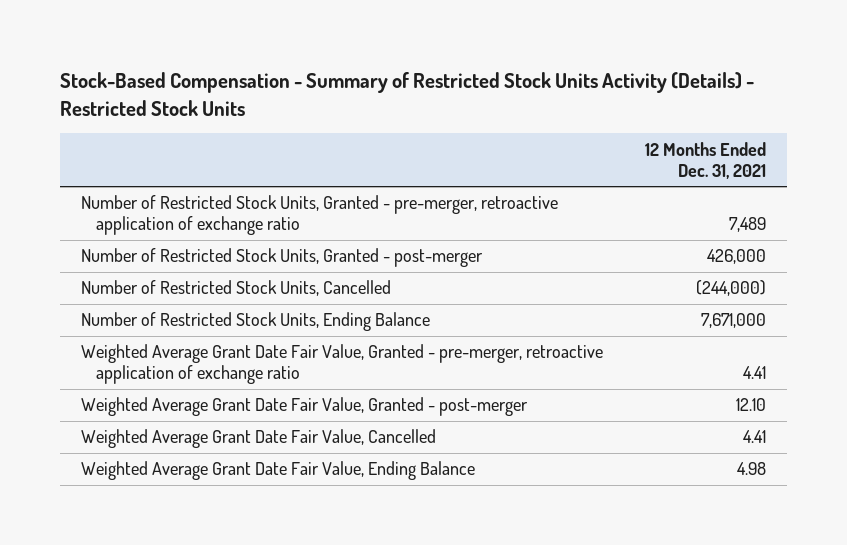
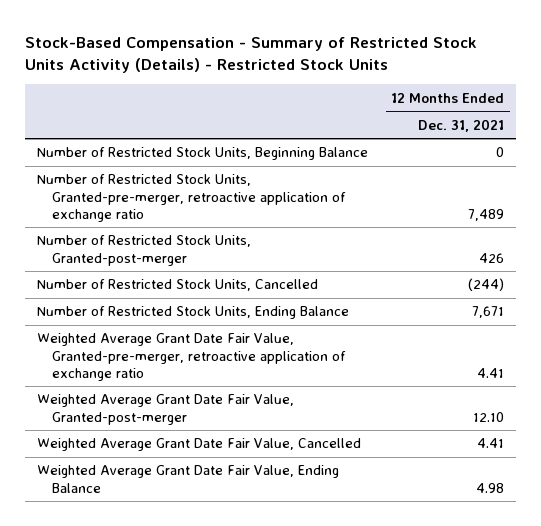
- Number of Restricted Stock Units, Granted - pre-merger, retroactive application of exchange ratio | 7,489
- Number of Restricted Stock Units, Granted - post-merger | 426,000
- Number of Restricted Stock Units, Cancelled | (244,000)
- Number of Restricted Stock Units, Ending Balance | 7,671,000
- Weighted Average Grant Date Fair Value, Granted - pre-merger, retroactive application of exchange ratio | 4.41
- Weighted Average Grant Date Fair Value, Granted - post-merger | 12.10
+ Number of Restricted Stock Units, Beginning Balance | 0
+ Number of Restricted Stock Units, Granted-pre-merger, retroactive application of exchange ratio | 7,489
+ Number of Restricted Stock Units, Granted-post-merger | 426
+ Number of Restricted Stock Units, Cancelled | (244)
+ Number of Restricted Stock Units, Ending Balance | 7,671
+ Weighted Average Grant Date Fair Value, Granted-pre-merger, retroactive application of exchange ratio | 4.41
+ Weighted Average Grant Date Fair Value, Granted-post-merger | 12.10

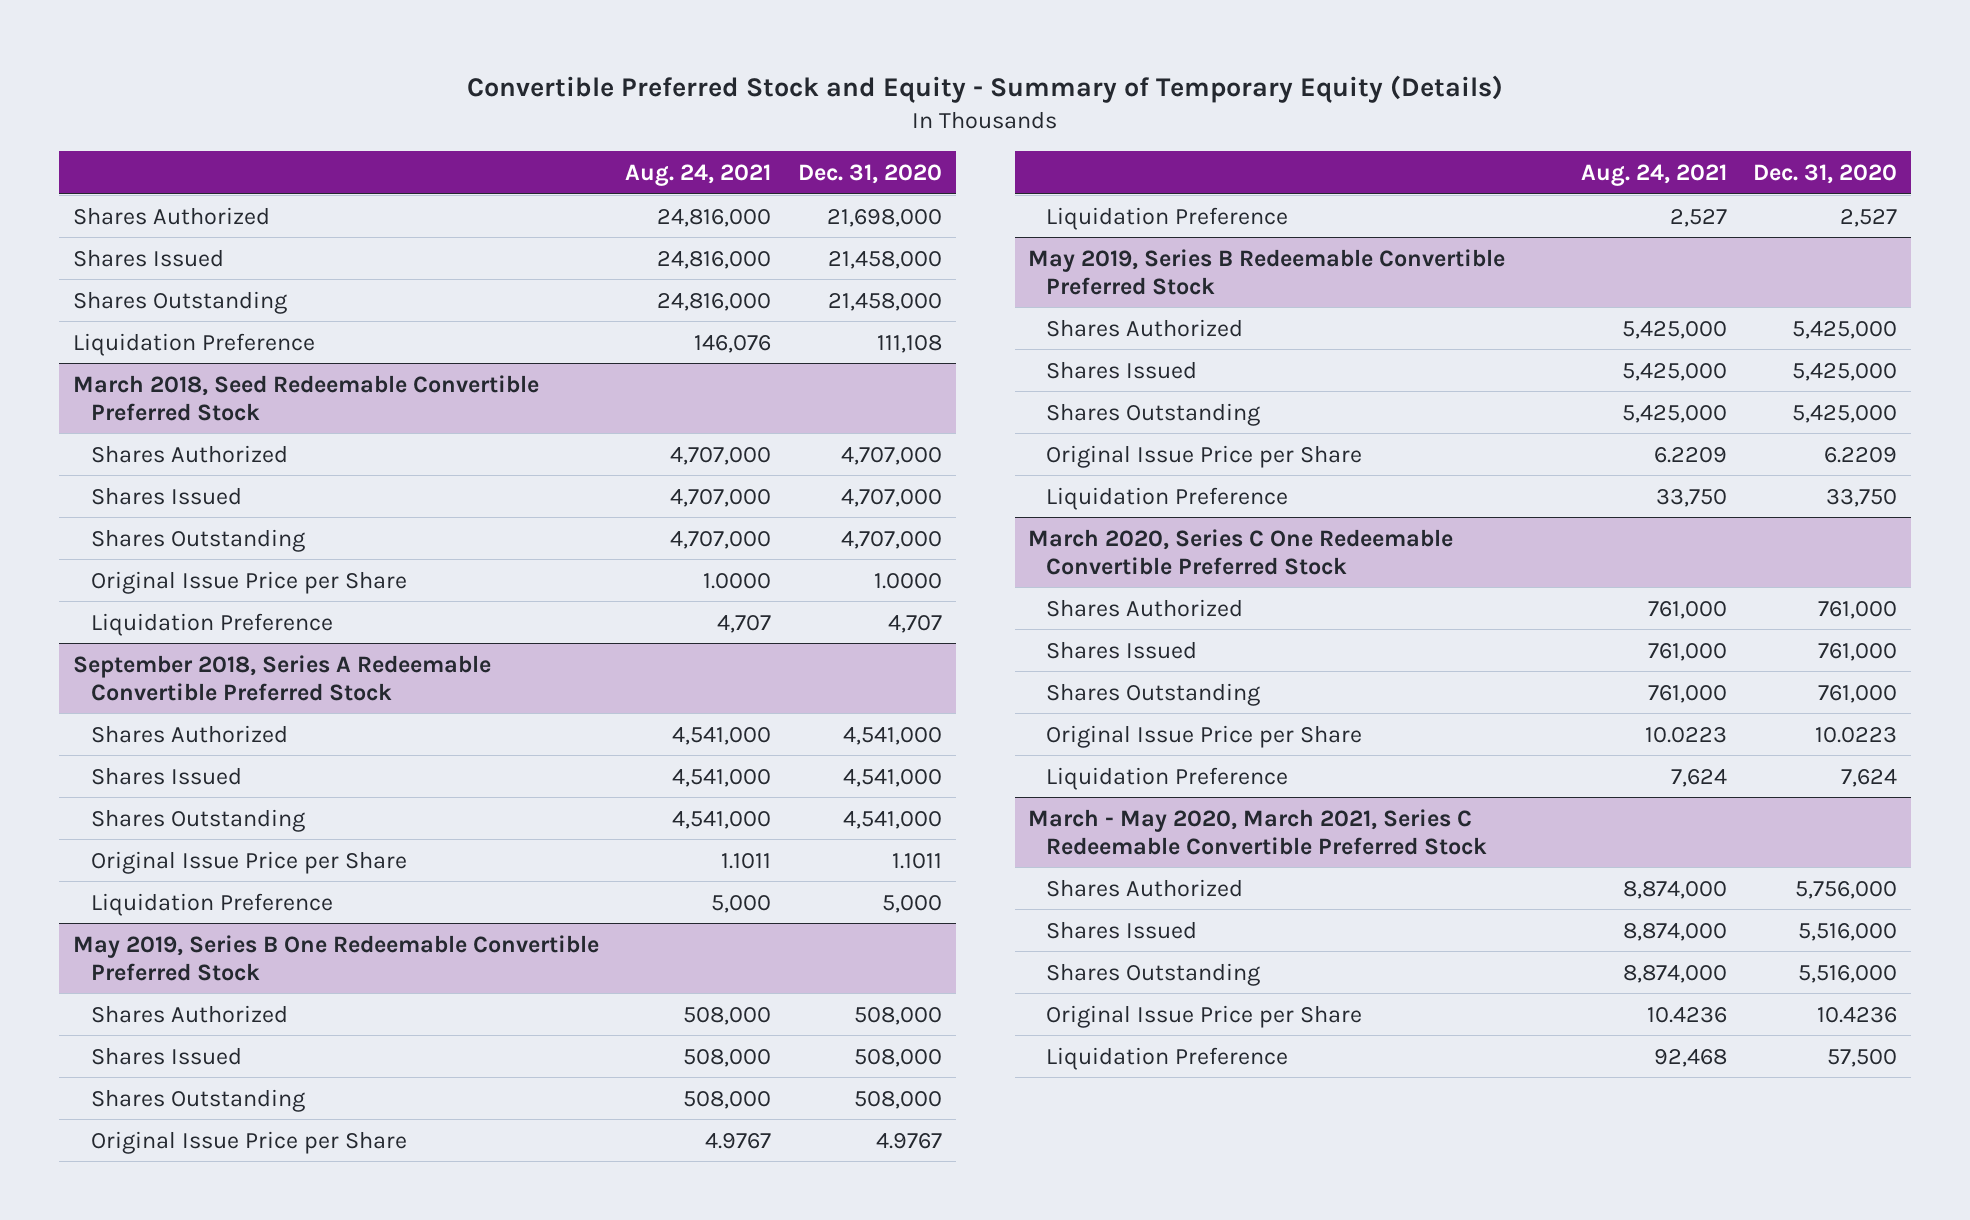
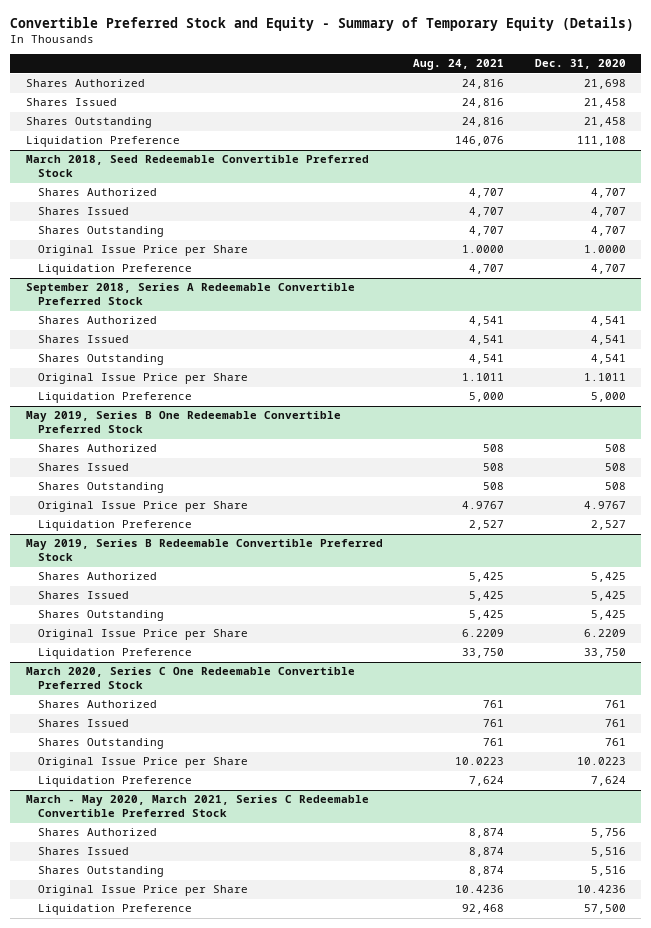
- Shares Authorized | 24,816,000 | 21,698,000
- Shares Issued | 24,816,000 | 21,458,000
- Shares Outstanding | 24,816,000 | 21,458,000
+ Shares Authorized | 24,816 | 21,698
+ Shares Issued | 24,816 | 21,458
+ Shares Outstanding | 24,816 | 21,458
@ March 2018, Seed Redeemable Convertible Preferred Stock
- Shares Authorized | 4,707,000 | 4,707,000
- Shares Issued | 4,707,000 | 4,707,000
- Shares Outstanding | 4,707,000 | 4,707,000
+ Shares Authorized | 4,707 | 4,707
+ Shares Issued | 4,707 | 4,707
+ Shares Outstanding | 4,707 | 4,707
@ September 2018, Series A Redeemable Convertible Preferred Stock
- Shares Authorized | 4,541,000 | 4,541,000
- Shares Issued | 4,541,000 | 4,541,000
- Shares Outstanding | 4,541,000 | 4,541,000
+ Shares Authorized | 4,541 | 4,541
+ Shares Issued | 4,541 | 4,541
+ Shares Outstanding | 4,541 | 4,541
@ May 2019, Series B One Redeemable Convertible Preferred Stock
- Shares Authorized | 508,000 | 508,000
- Shares Issued | 508,000 | 508,000
- Shares Outstanding | 508,000 | 508,000
+ Shares Authorized | 508 | 508
+ Shares Issued | 508 | 508
+ Shares Outstanding | 508 | 508
@ May 2019, Series B Redeemable Convertible Preferred Stock
- Shares Authorized | 5,425,000 | 5,425,000
- Shares Issued | 5,425,000 | 5,425,000
- Shares Outstanding | 5,425,000 | 5,425,000
+ Shares Authorized | 5,425 | 5,425
+ Shares Issued | 5,425 | 5,425
+ Shares Outstanding | 5,425 | 5,425
@ March 2020, Series C One Redeemable Convertible Preferred Stock
- Shares Authorized | 761,000 | 761,000
- Shares Issued | 761,000 | 761,000
- Shares Outstanding | 761,000 | 761,000
+ Shares Authorized | 761 | 761
+ Shares Issued | 761 | 761
+ Shares Outstanding | 761 | 761
@ March - May 2020, March 2021, Series C Redeemable Convertible Preferred Stock
- Shares Authorized | 8,874,000 | 5,756,000
- Shares Issued | 8,874,000 | 5,516,000
- Shares Outstanding | 8,874,000 | 5,516,000
+ Shares Authorized | 8,874 | 5,756
+ Shares Issued | 8,874 | 5,516
+ Shares Outstanding | 8,874 | 5,516

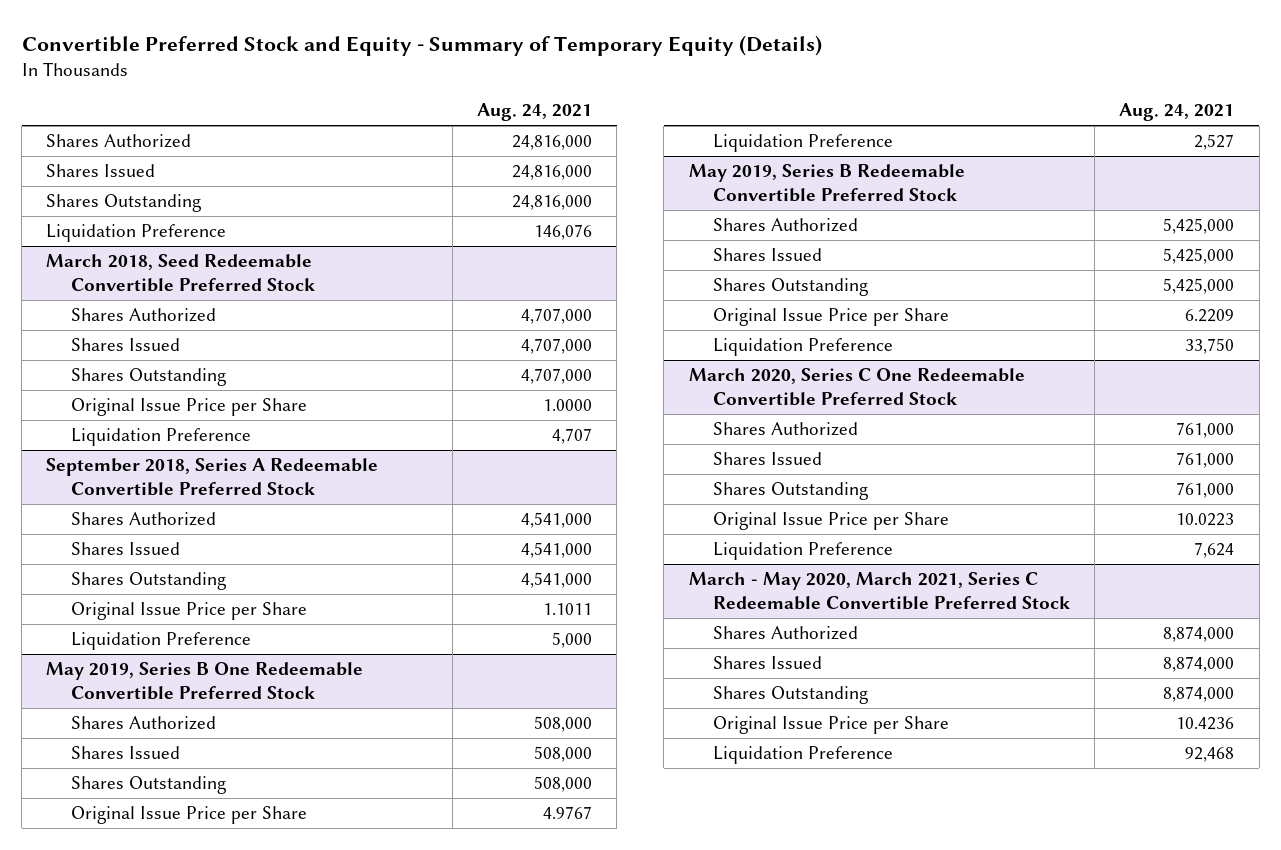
- | Aug. 24, 2021 | Dec. 31, 2020
+ | Aug. 24, 2021
- Shares Authorized | 24,816 | 21,698
- Shares Issued | 24,816 | 21,458
- Shares Outstanding | 24,816 | 21,458
+ Shares Authorized | 24,816,000
+ Shares Issued | 24,816,000
+ Shares Outstanding | 24,816,000
@ March 2018, Seed Redeemable Convertible Preferred Stock
- Shares Authorized | 4,707 | 4,707
- Shares Issued | 4,707 | 4,707
- Shares Outstanding | 4,707 | 4,707
+ Shares Authorized | 4,707,000
+ Shares Issued | 4,707,000
+ Shares Outstanding | 4,707,000
@ September 2018, Series A Redeemable Convertible Preferred Stock
- Shares Authorized | 4,541 | 4,541
- Shares Issued | 4,541 | 4,541
- Shares Outstanding | 4,541 | 4,541
+ Shares Authorized | 4,541,000
+ Shares Issued | 4,541,000
+ Shares Outstanding | 4,541,000
@ May 2019, Series B One Redeemable Convertible Preferred Stock
- Shares Authorized | 508 | 508
- Shares Issued | 508 | 508
- Shares Outstanding | 508 | 508
+ Shares Authorized | 508,000
+ Shares Issued | 508,000
+ Shares Outstanding | 508,000
@ May 2019, Series B Redeemable Convertible Preferred Stock
- Shares Authorized | 5,425 | 5,425
- Shares Issued | 5,425 | 5,425
- Shares Outstanding | 5,425 | 5,425
+ Shares Authorized | 5,425,000
+ Shares Issued | 5,425,000
+ Shares Outstanding | 5,425,000
@ March 2020, Series C One Redeemable Convertible Preferred Stock
- Shares Authorized | 761 | 761
- Shares Issued | 761 | 761
- Shares Outstanding | 761 | 761
+ Shares Authorized | 761,000
+ Shares Issued | 761,000
+ Shares Outstanding | 761,000
@ March - May 2020, March 2021, Series C Redeemable Convertible Preferred Stock
- Shares Authorized | 8,874 | 5,756
- Shares Issued | 8,874 | 5,516
- Shares Outstanding | 8,874 | 5,516
+ Shares Authorized | 8,874,000
+ Shares Issued | 8,874,000
+ Shares Outstanding | 8,874,000

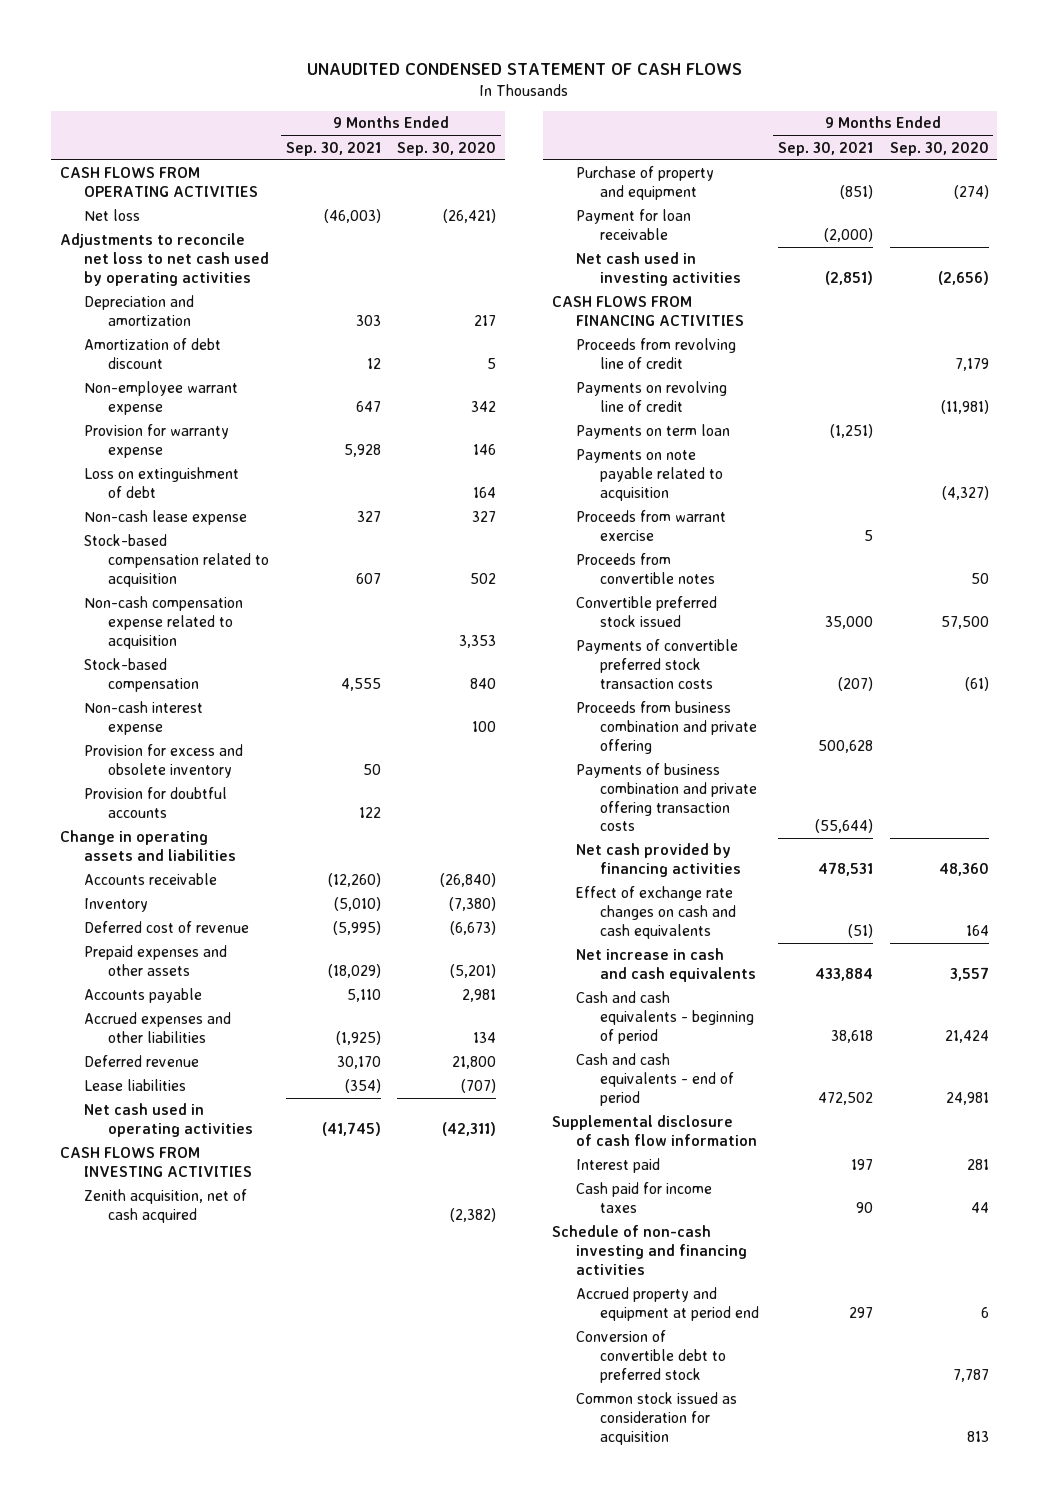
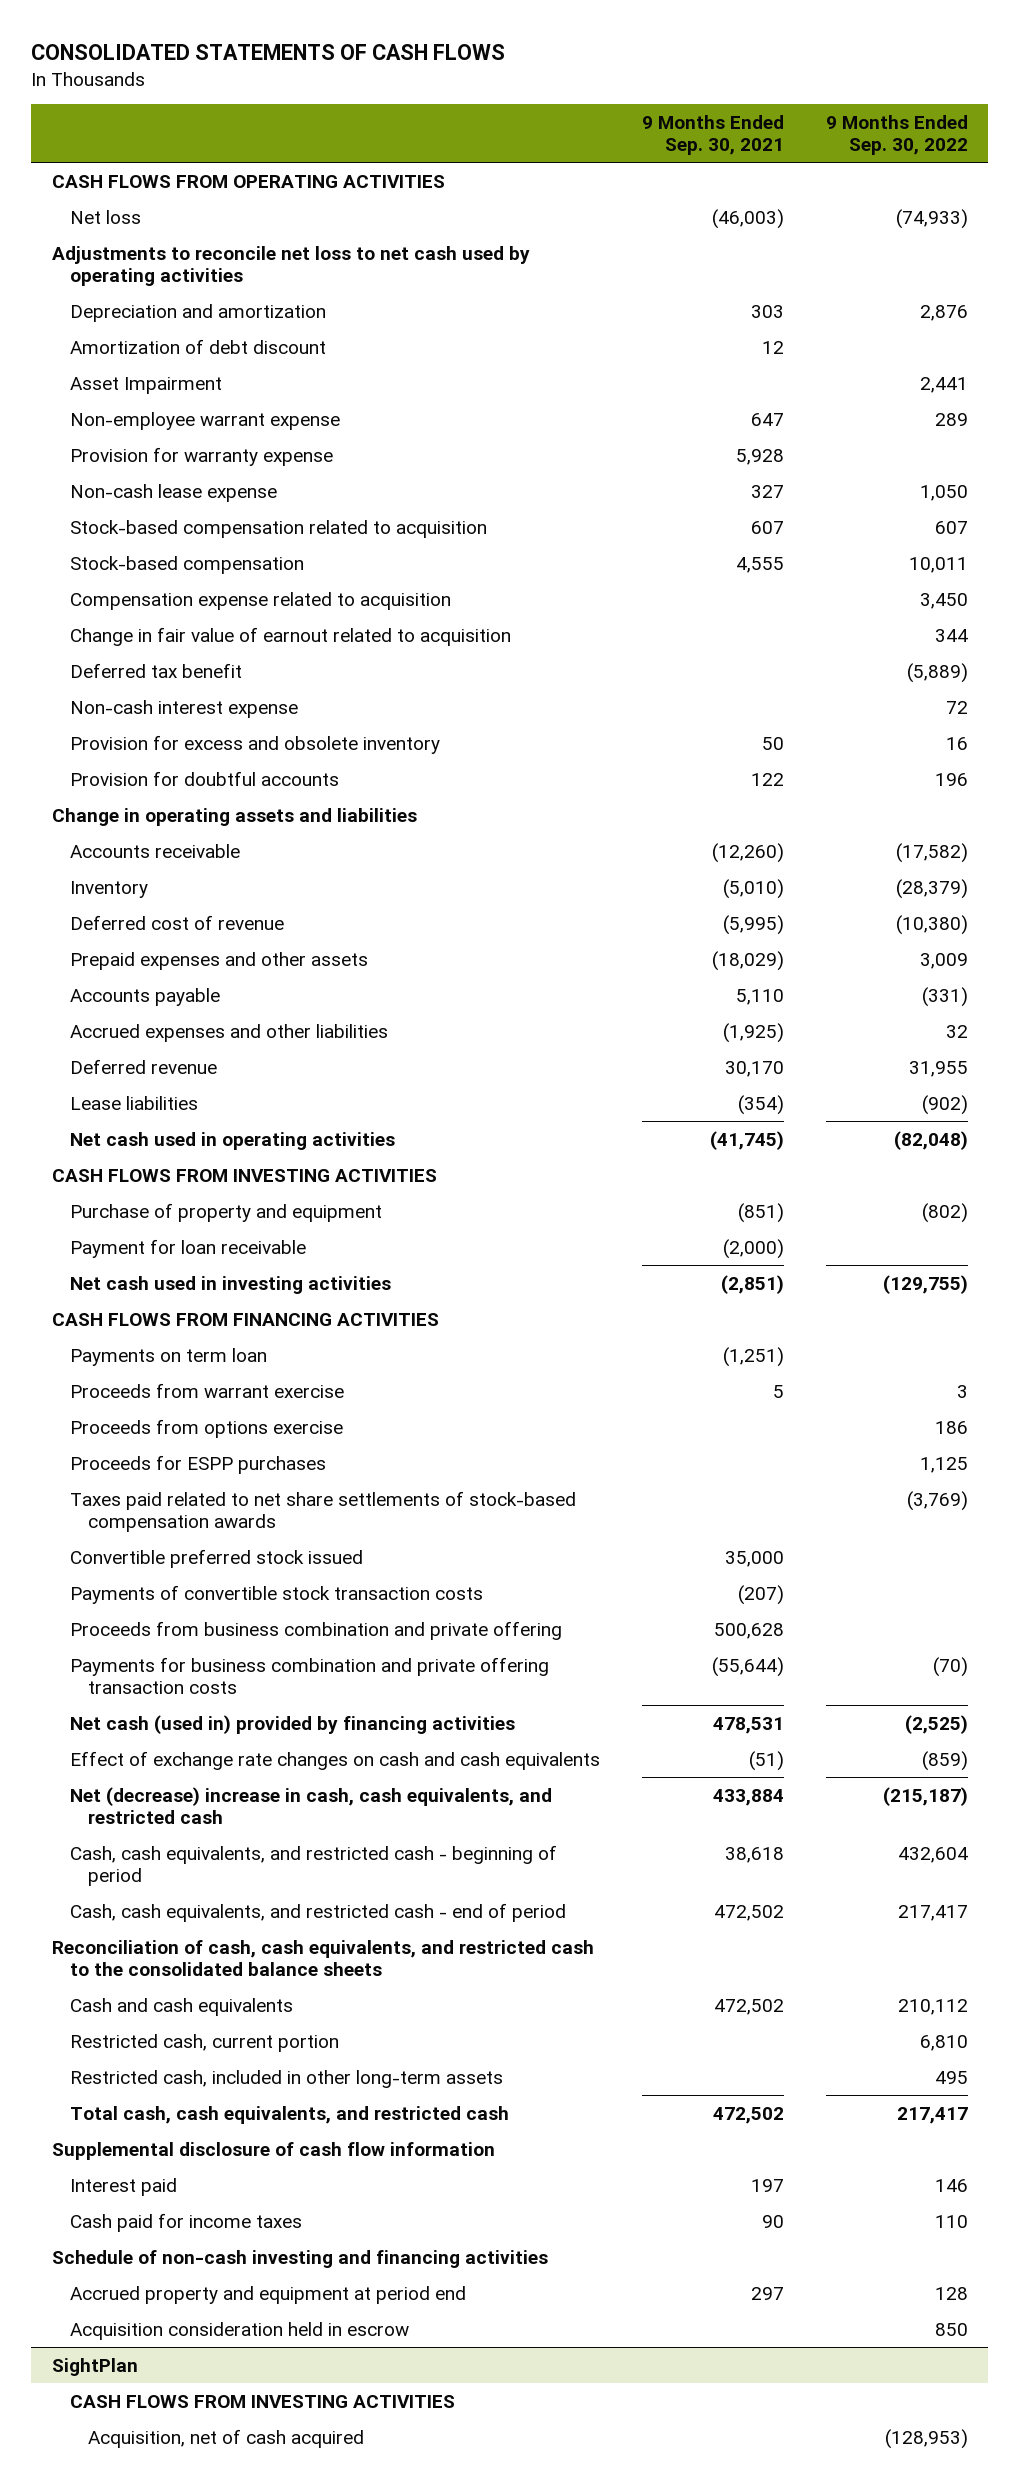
- UNAUDITED CONDENSED STATEMENT OF CASH FLOWS
+ CONSOLIDATED STATEMENTS OF CASH FLOWS
- | 9 Months Ended Sep. 30, 2021 | 9 Months Ended Sep. 30, 2020
+ | 9 Months Ended Sep. 30, 2021 | 9 Months Ended Sep. 30, 2022
+ Asset Impairment | | 2,441
- Loss on extinguishment of debt | | 164
- Non-cash compensation expense related to acquisition | | 3,353
+ Compensation expense related to acquisition | | 3,450
+ Change in fair value of earnout related to acquisition | | 344
+ Deferred tax benefit | | (5,889)
- Zenith acquisition, net of cash acquired | | (2,382)
- Proceeds from revolving line of credit | | 7,179
- Payments on revolving line of credit | | (11,981)
- Payments on note payable related to acquisition | | (4,327)
- Proceeds from convertible notes | | 50
+ Proceeds from options exercise | | 186
+ Proceeds for ESPP purchases | | 1,125
+ Taxes paid related to net share settlements of stock-based compensation awards | | (3,769)
- Payments of convertible preferred stock transaction costs | (207) | (61)
+ Payments of convertible stock transaction costs | (207) |
- Payments of business combination and private offering transaction costs | (55,644) |
- Net cash provided by financing activities | 478,531 | 48,360
+ Payments for business combination and private offering transaction costs | (55,644) | (70)
+ Net cash (used in) provided by financing activities | 478,531 | (2,525)
- Net increase in cash and cash equivalents | 433,884 | 3,557
- Cash and cash equivalents - beginning of period | 38,618 | 21,424
- Cash and cash equivalents - end of period | 472,502 | 24,981
+ Net (decrease) increase in cash, cash equivalents, and restricted cash | 433,884 | (215,187)
+ Cash, cash equivalents, and restricted cash - beginning of period | 38,618 | 432,604
+ Cash, cash equivalents, and restricted cash - end of period | 472,502 | 217,417
+ Reconciliation of cash, cash equivalents, and restricted cash to the consolidated balance sheets
+ Cash and cash equivalents | 472,502 | 210,112
+ Restricted cash, current portion | | 6,810
+ Restricted cash, included in other long-term assets | | 495
+ Total cash, cash equivalents, and restricted cash | 472,502 | 217,417
- Conversion of convertible debt to preferred stock | | 7,787
- Common stock issued as consideration for acquisition | | 813
+ Acquisition consideration held in escrow | | 850
+ SightPlan
+ CASH FLOWS FROM INVESTING ACTIVITIES
+ Acquisition, net of cash acquired | | (128,953)

